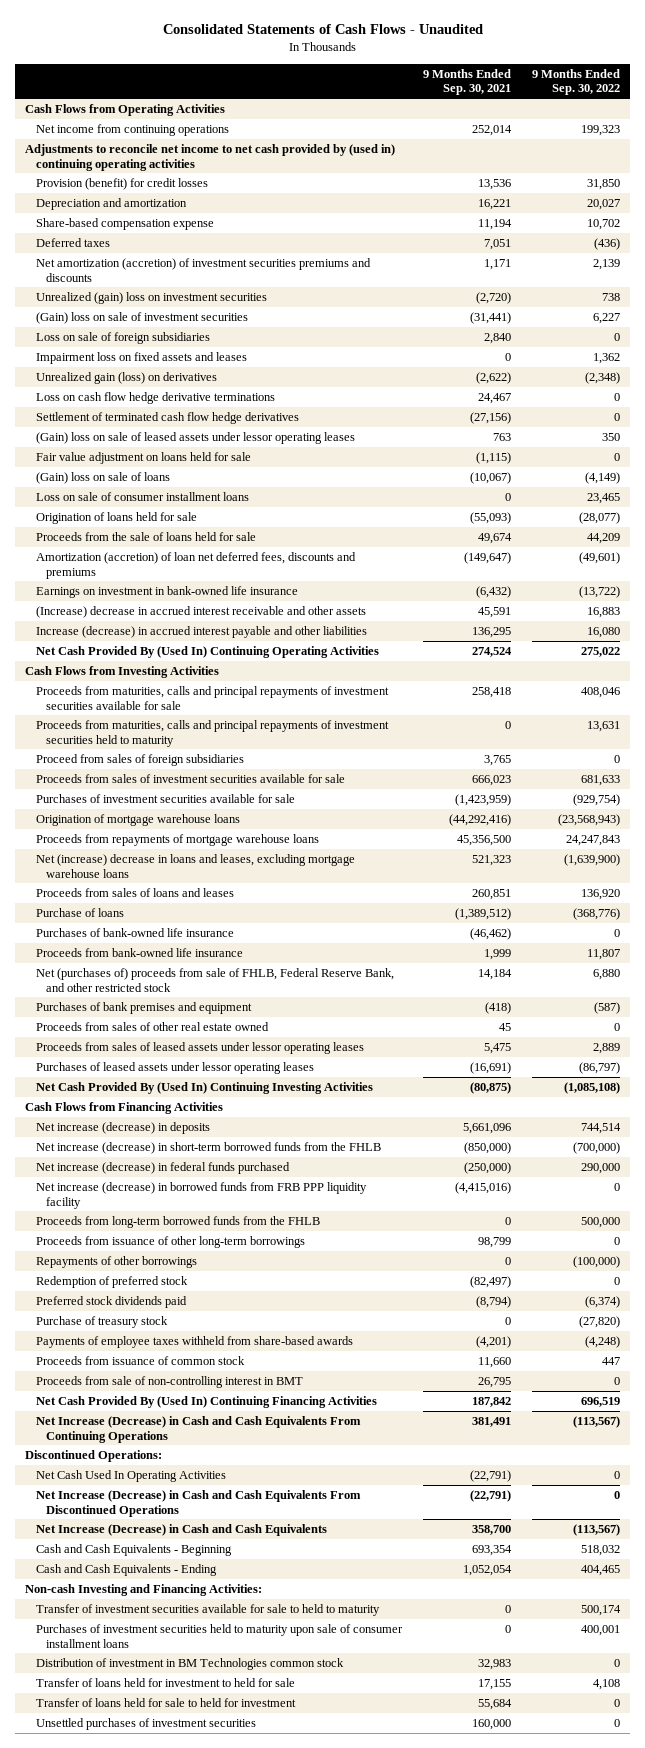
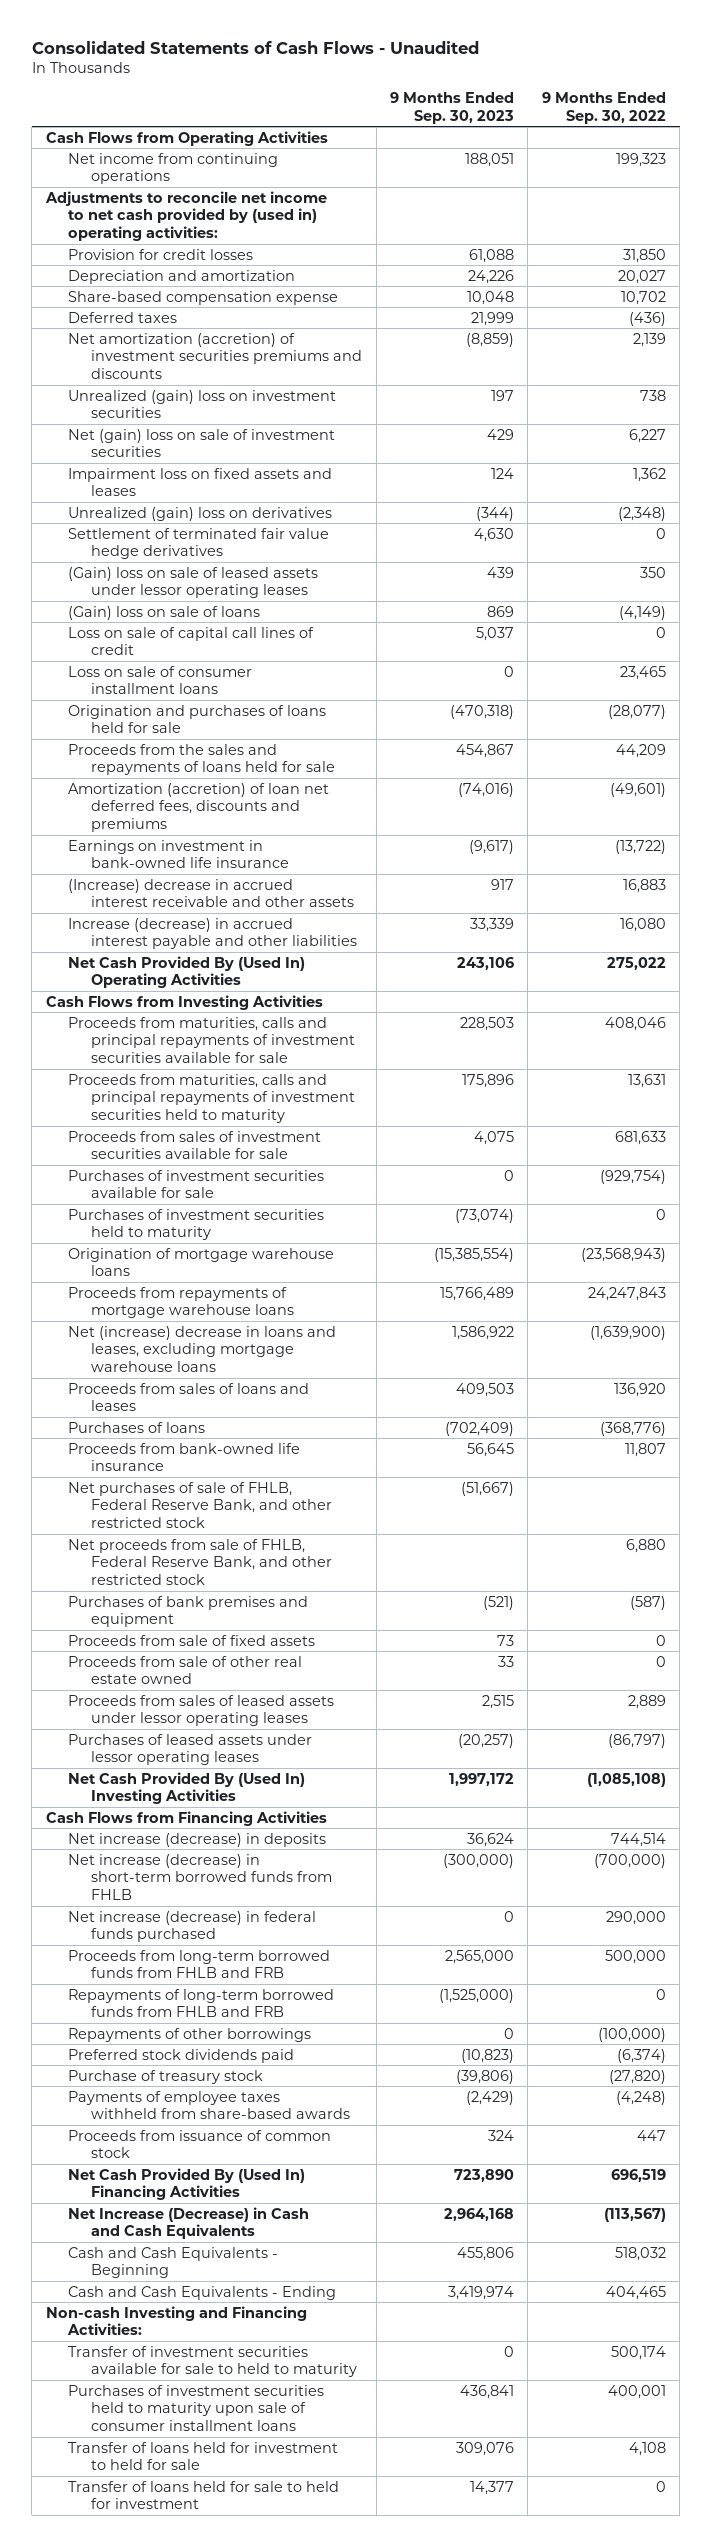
- | 9 Months Ended Sep. 30, 2021 | 9 Months Ended Sep. 30, 2022
+ | 9 Months Ended Sep. 30, 2023 | 9 Months Ended Sep. 30, 2022
- Adjustments to reconcile net income to net cash provided by (used in) continuing operating activities
- Provision (benefit) for credit losses | 13,536 | 31,850
+ Adjustments to reconcile net income to net cash provided by (used in) operating activities:
+ Provision for credit losses | 61,088 | 31,850
- (Gain) loss on sale of investment securities | (31,441) | 6,227
- Loss on sale of foreign subsidiaries | 2,840 | 0
+ Net (gain) loss on sale of investment securities | 429 | 6,227
- Unrealized gain (loss) on derivatives | (2,622) | (2,348)
- Loss on cash flow hedge derivative terminations | 24,467 | 0
- Settlement of terminated cash flow hedge derivatives | (27,156) | 0
+ Unrealized (gain) loss on derivatives | (344) | (2,348)
+ Settlement of terminated fair value hedge derivatives | 4,630 | 0
- Fair value adjustment on loans held for sale | (1,115) | 0
+ Loss on sale of capital call lines of credit | 5,037 | 0
- Origination of loans held for sale | (55,093) | (28,077)
- Proceeds from the sale of loans held for sale | 49,674 | 44,209
+ Origination and purchases of loans held for sale | (470,318) | (28,077)
+ Proceeds from the sales and repayments of loans held for sale | 454,867 | 44,209
- Net Cash Provided By (Used In) Continuing Operating Activities | 274,524 | 275,022
+ Net Cash Provided By (Used In) Operating Activities | 243,106 | 275,022
- Proceed from sales of foreign subsidiaries | 3,765 | 0
+ Purchases of investment securities held to maturity | (73,074) | 0
- Purchase of loans | (1,389,512) | (368,776)
- Purchases of bank-owned life insurance | (46,462) | 0
+ Purchases of loans | (702,409) | (368,776)
- Net (purchases of) proceeds from sale of FHLB, Federal Reserve Bank, and other restricted stock | 14,184 | 6,880
+ Net purchases of sale of FHLB, Federal Reserve Bank, and other restricted stock | (51,667) |
+ Net proceeds from sale of FHLB, Federal Reserve Bank, and other restricted stock | | 6,880
- Proceeds from sales of other real estate owned | 45 | 0
+ Proceeds from sale of fixed assets | 73 | 0
+ Proceeds from sale of other real estate owned | 33 | 0
- Net Cash Provided By (Used In) Continuing Investing Activities | (80,875) | (1,085,108)
+ Net Cash Provided By (Used In) Investing Activities | 1,997,172 | (1,085,108)
- Net increase (decrease) in short-term borrowed funds from the FHLB | (850,000) | (700,000)
+ Net increase (decrease) in short-term borrowed funds from FHLB | (300,000) | (700,000)
- Net increase (decrease) in borrowed funds from FRB PPP liquidity facility | (4,415,016) | 0
- Proceeds from long-term borrowed funds from the FHLB | 0 | 500,000
- Proceeds from issuance of other long-term borrowings | 98,799 | 0
+ Proceeds from long-term borrowed funds from FHLB and FRB | 2,565,000 | 500,000
+ Repayments of long-term borrowed funds from FHLB and FRB | (1,525,000) | 0
- Redemption of preferred stock | (82,497) | 0
- Proceeds from sale of non-controlling interest in BMT | 26,795 | 0
- Net Cash Provided By (Used In) Continuing Financing Activities | 187,842 | 696,519
- Net Increase (Decrease) in Cash and Cash Equivalents From Continuing Operations | 381,491 | (113,567)
- Discontinued Operations:
- Net Cash Used In Operating Activities | (22,791) | 0
- Net Increase (Decrease) in Cash and Cash Equivalents From Discontinued Operations | (22,791) | 0
+ Net Cash Provided By (Used In) Financing Activities | 723,890 | 696,519
- Distribution of investment in BM Technologies common stock | 32,983 | 0
- Unsettled purchases of investment securities | 160,000 | 0

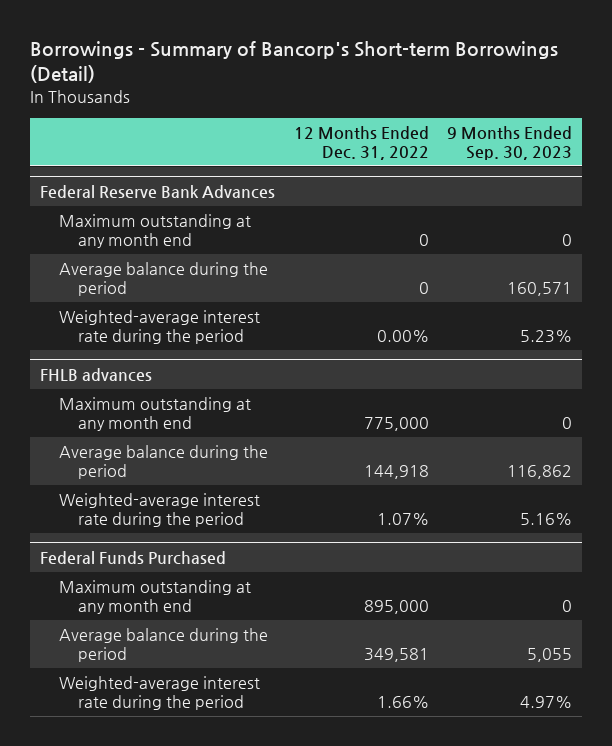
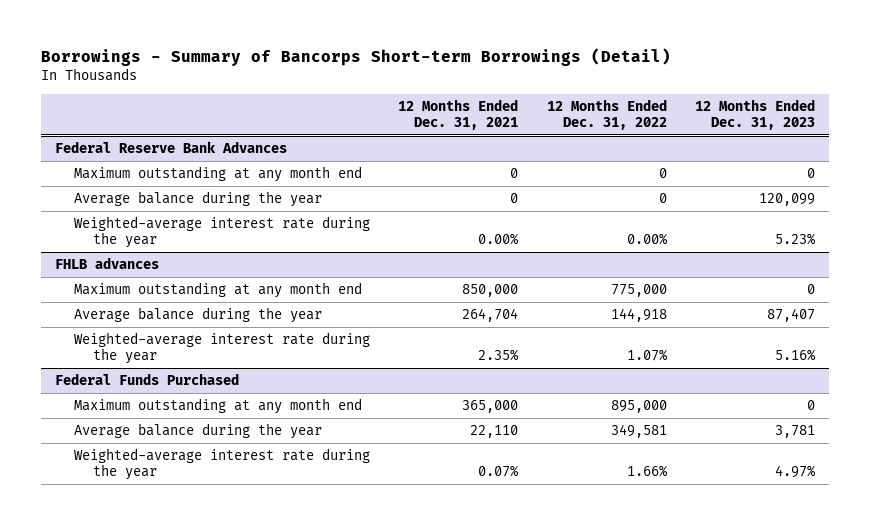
- Borrowings - Summary of Bancorp's Short-term Borrowings (Detail)
+ Borrowings - Summary of Bancorps Short-term Borrowings (Detail)
- | 12 Months Ended Dec. 31, 2022 | 9 Months Ended Sep. 30, 2023
+ | 12 Months Ended Dec. 31, 2021 | 12 Months Ended Dec. 31, 2022 | 12 Months Ended Dec. 31, 2023
@ Federal Reserve Bank Advances
- Average balance during the period | 0 | 160,571
- Weighted-average interest rate during the period | 0.00% | 5.23%
+ Average balance during the year | 0 | 0 | 120,099
+ Weighted-average interest rate during the year | 0.00% | 0.00% | 5.23%
@ FHLB advances
- Average balance during the period | 144,918 | 116,862
- Weighted-average interest rate during the period | 1.07% | 5.16%
+ Average balance during the year | 264,704 | 144,918 | 87,407
+ Weighted-average interest rate during the year | 2.35% | 1.07% | 5.16%
@ Federal Funds Purchased
- Average balance during the period | 349,581 | 5,055
- Weighted-average interest rate during the period | 1.66% | 4.97%
+ Average balance during the year | 22,110 | 349,581 | 3,781
+ Weighted-average interest rate during the year | 0.07% | 1.66% | 4.97%

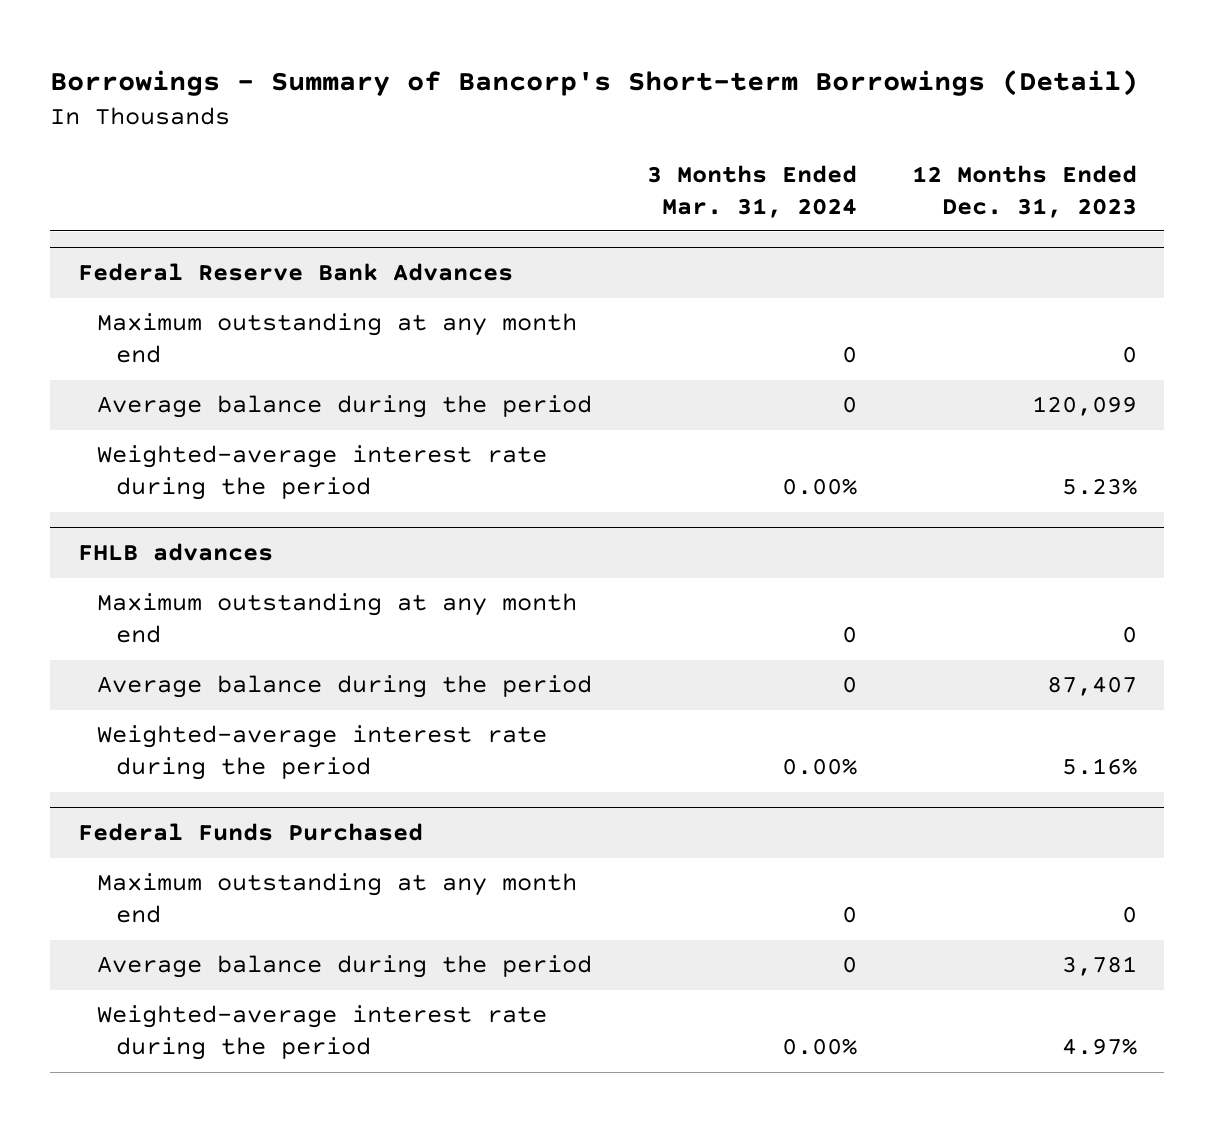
- Borrowings - Summary of Bancorps Short-term Borrowings (Detail)
+ Borrowings - Summary of Bancorp's Short-term Borrowings (Detail)
- | 12 Months Ended Dec. 31, 2021 | 12 Months Ended Dec. 31, 2022 | 12 Months Ended Dec. 31, 2023
+ | 3 Months Ended Mar. 31, 2024 | 12 Months Ended Dec. 31, 2023
@ Federal Reserve Bank Advances
- Average balance during the year | 0 | 0 | 120,099
- Weighted-average interest rate during the year | 0.00% | 0.00% | 5.23%
+ Average balance during the period | 0 | 120,099
+ Weighted-average interest rate during the period | 0.00% | 5.23%
@ FHLB advances
- Average balance during the year | 264,704 | 144,918 | 87,407
- Weighted-average interest rate during the year | 2.35% | 1.07% | 5.16%
+ Average balance during the period | 0 | 87,407
+ Weighted-average interest rate during the period | 0.00% | 5.16%
@ Federal Funds Purchased
- Average balance during the year | 22,110 | 349,581 | 3,781
- Weighted-average interest rate during the year | 0.07% | 1.66% | 4.97%
+ Average balance during the period | 0 | 3,781
+ Weighted-average interest rate during the period | 0.00% | 4.97%

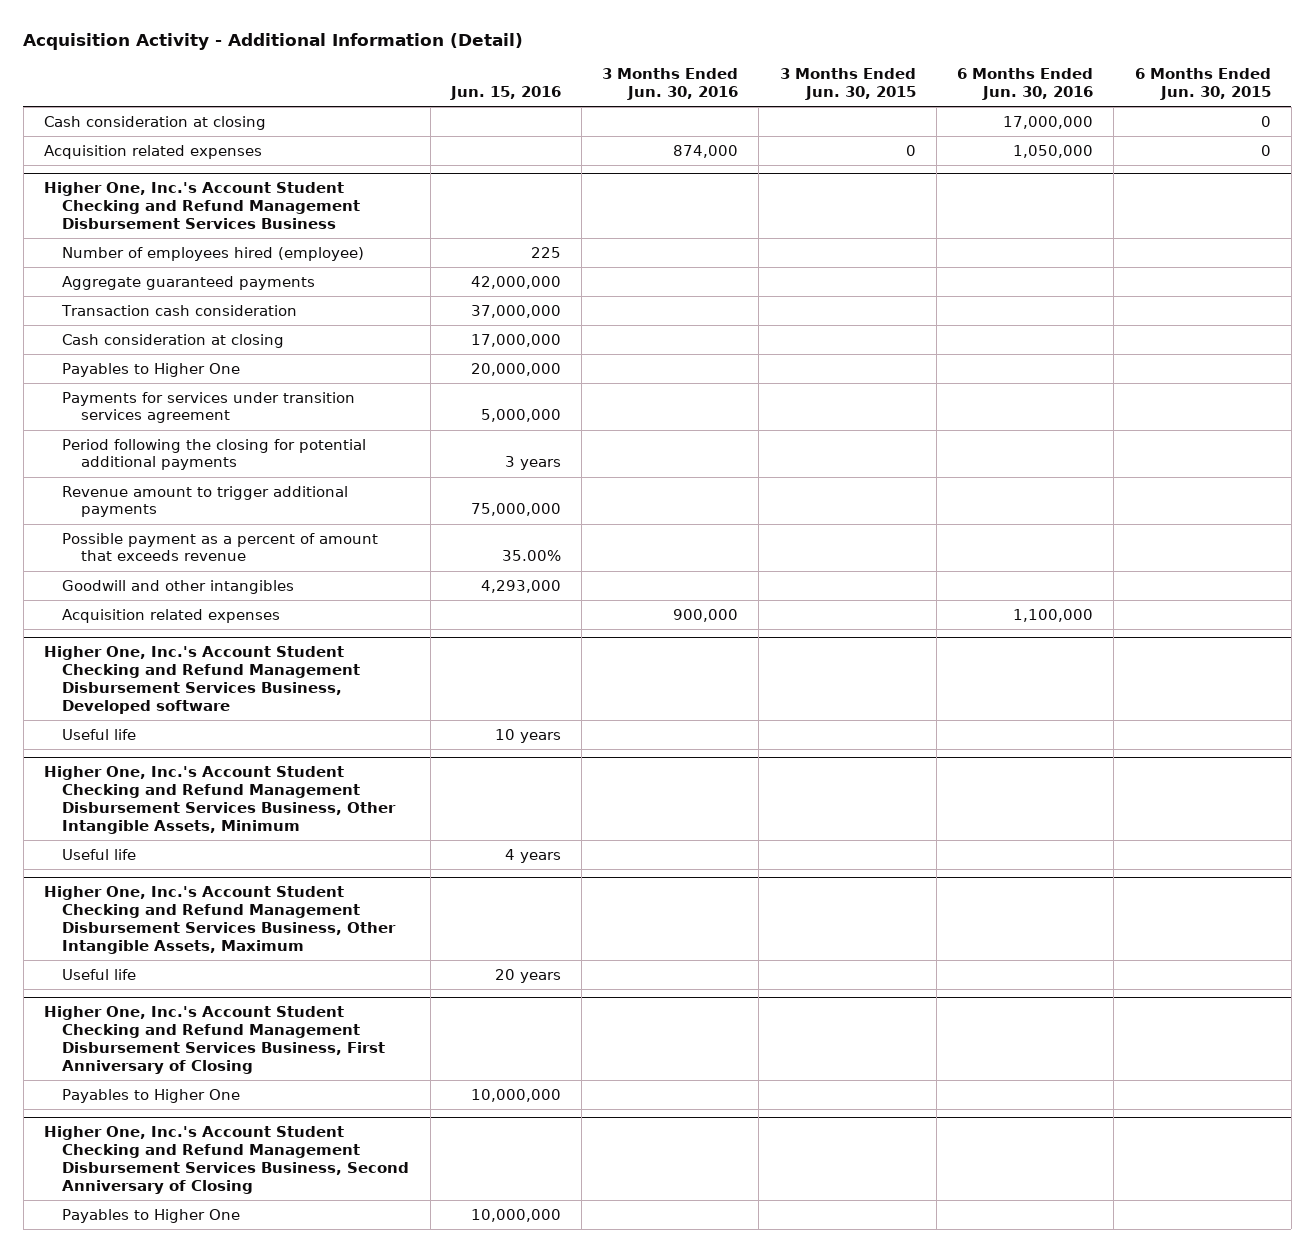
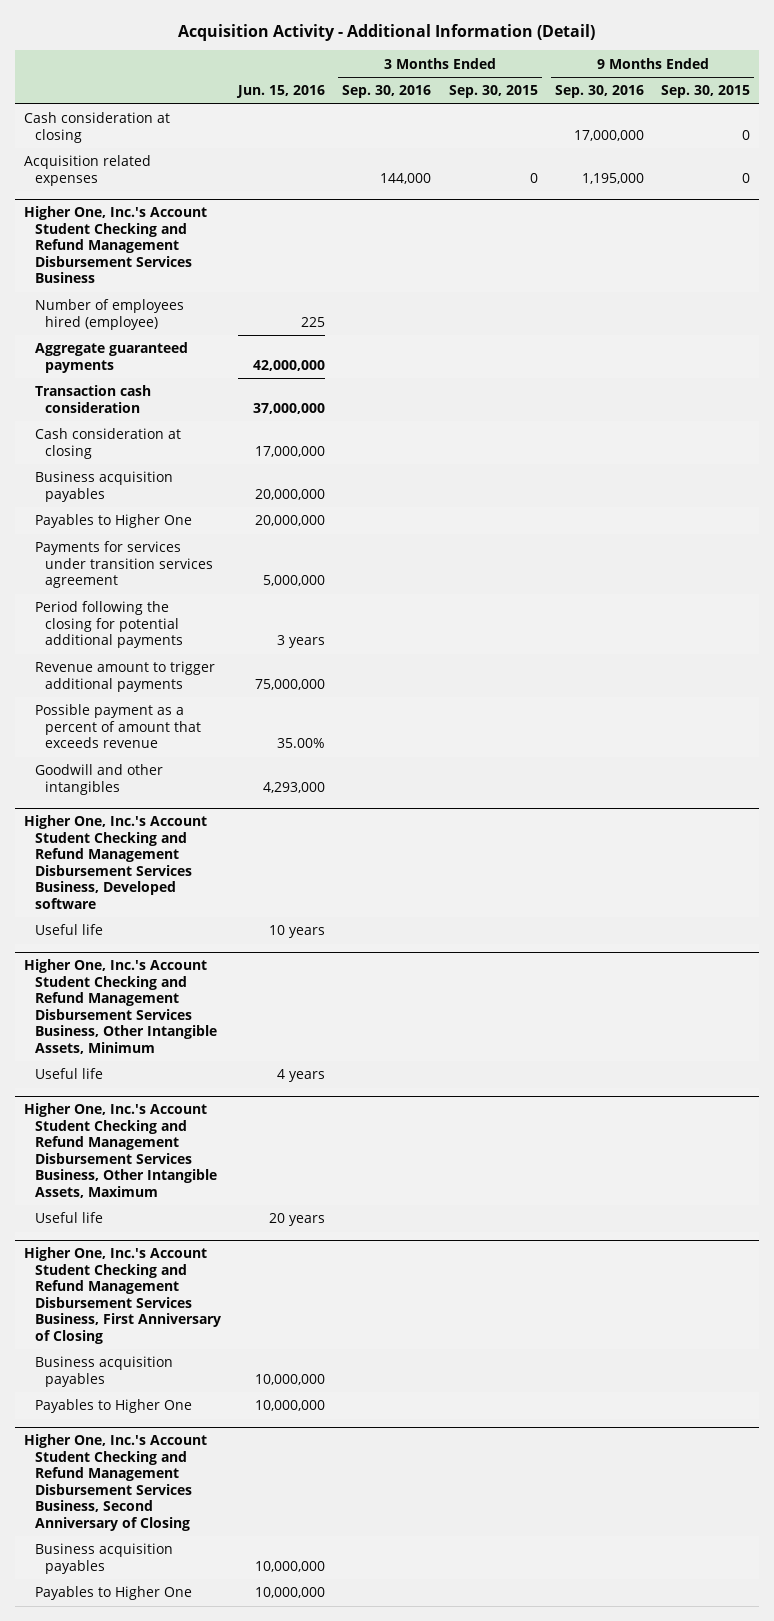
- | Jun. 15, 2016 | 3 Months Ended Jun. 30, 2016 | 3 Months Ended Jun. 30, 2015 | 6 Months Ended Jun. 30, 2016 | 6 Months Ended Jun. 30, 2015
+ | Jun. 15, 2016 | 3 Months Ended Sep. 30, 2016 | 3 Months Ended Sep. 30, 2015 | 9 Months Ended Sep. 30, 2016 | 9 Months Ended Sep. 30, 2015
@ Higher One, Inc.'s Account Student Checking and Refund Management Disbursement Services Business
+ Business acquisition payables | 20,000,000 | | | |
- Acquisition related expenses | | 900,000 | | 1,100,000 |
@ Higher One, Inc.'s Account Student Checking and Refund Management Disbursement Services Business, First Anniversary of Closing
+ Business acquisition payables | 10,000,000 | | | |
@ Higher One, Inc.'s Account Student Checking and Refund Management Disbursement Services Business, Second Anniversary of Closing
+ Business acquisition payables | 10,000,000 | | | |

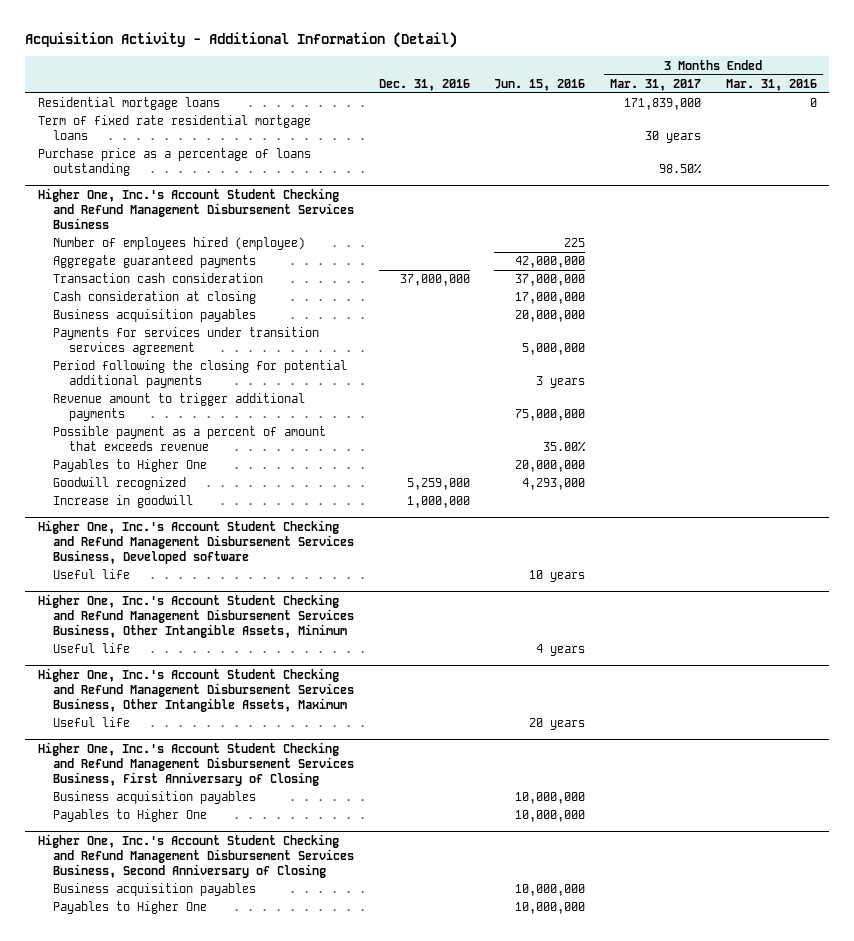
- | Jun. 15, 2016 | 3 Months Ended Sep. 30, 2016 | 3 Months Ended Sep. 30, 2015 | 9 Months Ended Sep. 30, 2016 | 9 Months Ended Sep. 30, 2015
+ | Dec. 31, 2016 | Jun. 15, 2016 | 3 Months Ended Mar. 31, 2017 | 3 Months Ended Mar. 31, 2016
- Cash consideration at closing | | | | 17,000,000 | 0
- Acquisition related expenses | | 144,000 | 0 | 1,195,000 | 0
+ Residential mortgage loans | | | 171,839,000 | 0
+ Term of fixed rate residential mortgage loans | | | 30 years |
+ Purchase price as a percentage of loans outstanding | | | 98.50% |
@ Higher One, Inc.'s Account Student Checking and Refund Management Disbursement Services Business
- Goodwill and other intangibles | 4,293,000 | | | |
moved down: Payables to Higher One | | 20,000,000 | |
+ Goodwill recognized | 5,259,000 | 4,293,000 | |
+ Increase in goodwill | 1,000,000 | | |

